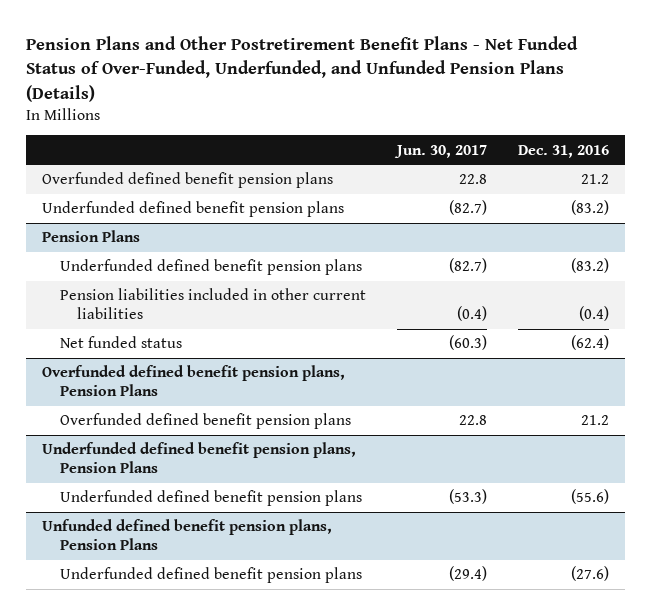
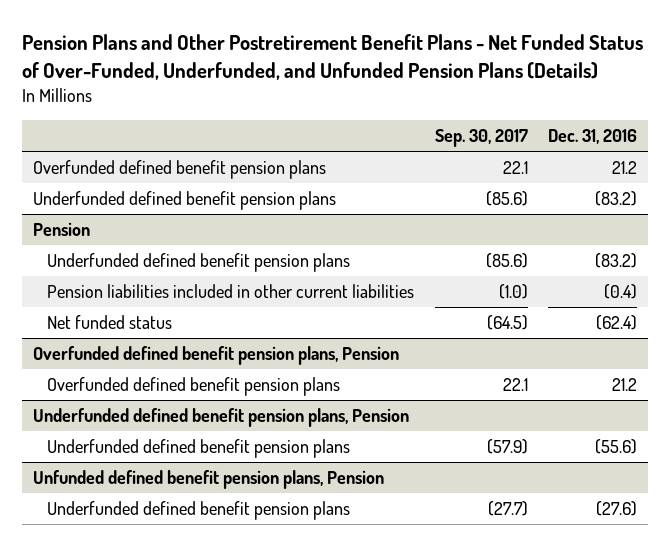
- | Jun. 30, 2017 | Dec. 31, 2016
+ | Sep. 30, 2017 | Dec. 31, 2016
- Pension Plans
+ Pension
- Overfunded defined benefit pension plans, Pension Plans
+ Overfunded defined benefit pension plans, Pension
- Underfunded defined benefit pension plans, Pension Plans
+ Underfunded defined benefit pension plans, Pension
- Unfunded defined benefit pension plans, Pension Plans
+ Unfunded defined benefit pension plans, Pension

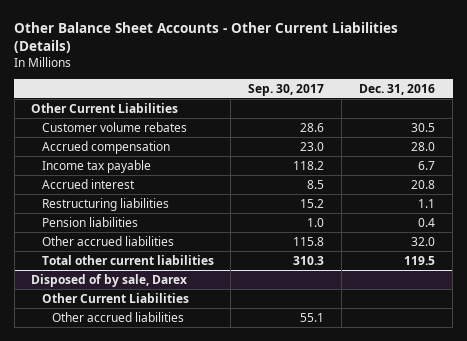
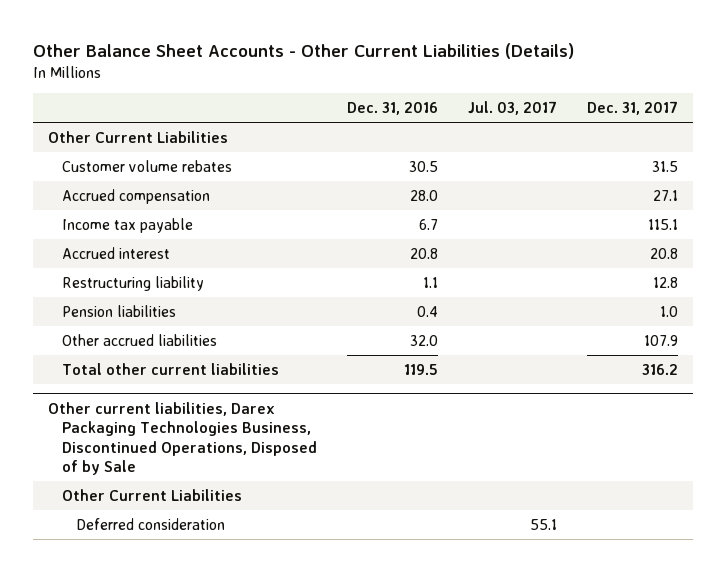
- | Sep. 30, 2017 | Dec. 31, 2016
+ | Dec. 31, 2016 | Jul. 03, 2017 | Dec. 31, 2017
- Restructuring liabilities | 15.2 | 1.1
+ Restructuring liability | 1.1 | | 12.8
- Disposed of by sale, Darex
+ Other current liabilities, Darex Packaging Technologies Business, Discontinued Operations, Disposed of by Sale
- Other accrued liabilities | 55.1 |
+ Deferred consideration | | 55.1 |

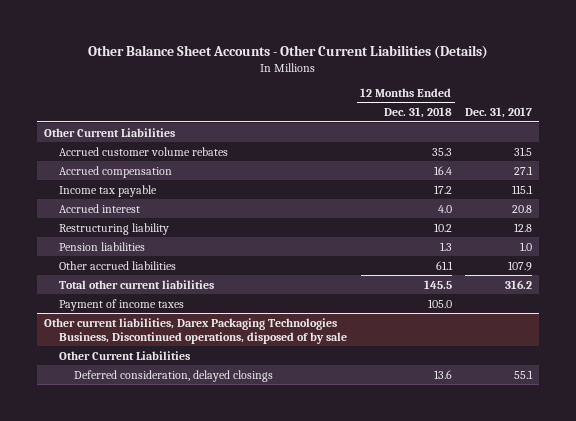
- | Dec. 31, 2016 | Jul. 03, 2017 | Dec. 31, 2017
+ | 12 Months Ended Dec. 31, 2018 | Dec. 31, 2017
- Customer volume rebates | 30.5 | | 31.5
+ Accrued customer volume rebates | 35.3 | 31.5
- Other current liabilities, Darex Packaging Technologies Business, Discontinued Operations, Disposed of by Sale
+ Payment of income taxes | 105.0 |
+ Other current liabilities, Darex Packaging Technologies Business, Discontinued operations, disposed of by sale
- Deferred consideration | | 55.1 |
+ Deferred consideration, delayed closings | 13.6 | 55.1

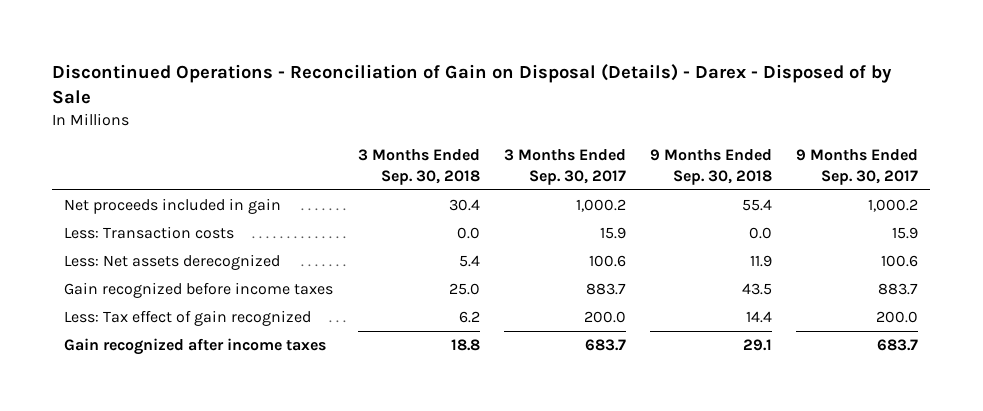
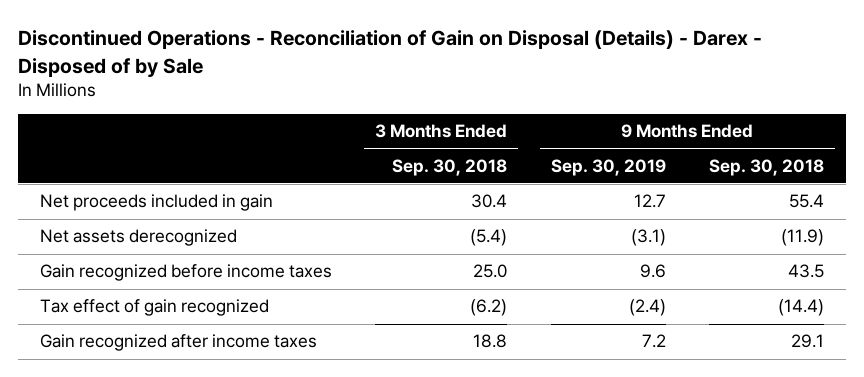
- | 3 Months Ended Sep. 30, 2018 | 3 Months Ended Sep. 30, 2017 | 9 Months Ended Sep. 30, 2018 | 9 Months Ended Sep. 30, 2017
+ | 3 Months Ended Sep. 30, 2018 | 9 Months Ended Sep. 30, 2019 | 9 Months Ended Sep. 30, 2018
- Less: Transaction costs | 0.0 | 15.9 | 0.0 | 15.9
- Less: Net assets derecognized | 5.4 | 100.6 | 11.9 | 100.6
+ Net assets derecognized | (5.4) | (3.1) | (11.9)
- Less: Tax effect of gain recognized | 6.2 | 200.0 | 14.4 | 200.0
+ Tax effect of gain recognized | (6.2) | (2.4) | (14.4)

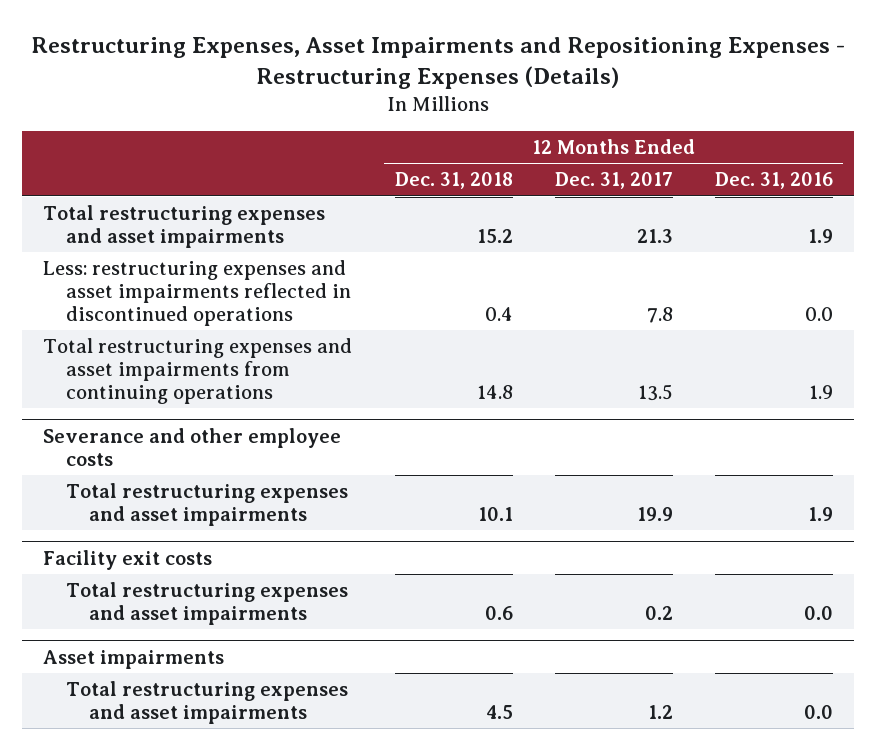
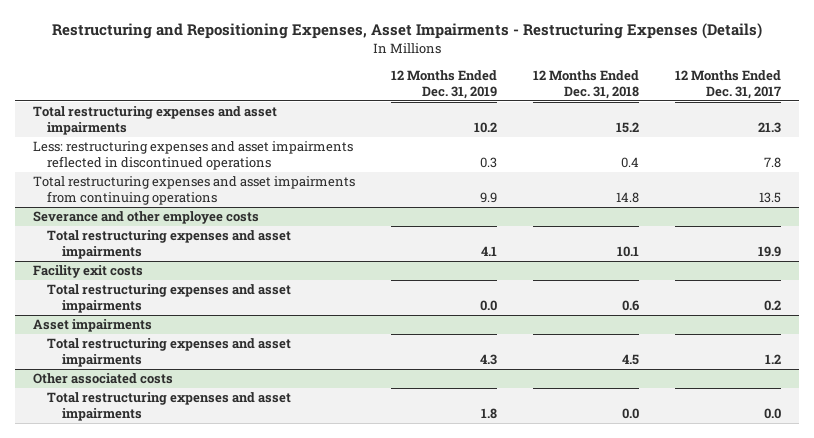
- Restructuring Expenses, Asset Impairments and Repositioning Expenses - Restructuring Expenses (Details)
+ Restructuring and Repositioning Expenses, Asset Impairments - Restructuring Expenses (Details)
- | 12 Months Ended Dec. 31, 2018 | 12 Months Ended Dec. 31, 2017 | 12 Months Ended Dec. 31, 2016
+ | 12 Months Ended Dec. 31, 2019 | 12 Months Ended Dec. 31, 2018 | 12 Months Ended Dec. 31, 2017
+ Other associated costs
+ Total restructuring expenses and asset impairments | 1.8 | 0.0 | 0.0

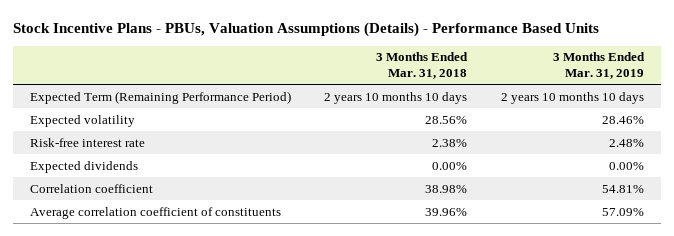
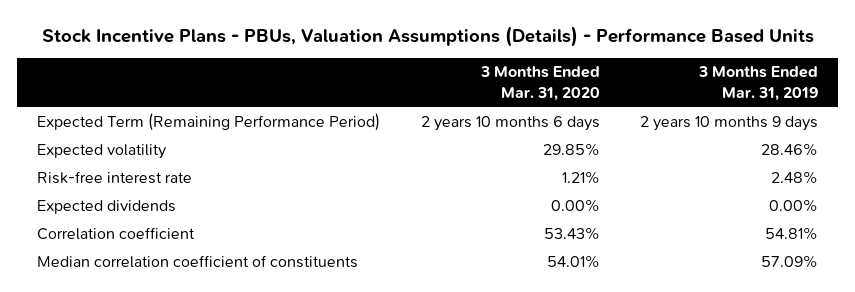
- | 3 Months Ended Mar. 31, 2018 | 3 Months Ended Mar. 31, 2019
+ | 3 Months Ended Mar. 31, 2020 | 3 Months Ended Mar. 31, 2019
- Expected Term (Remaining Performance Period) | 2 years 10 months 10 days | 2 years 10 months 10 days
+ Expected Term (Remaining Performance Period) | 2 years 10 months 6 days | 2 years 10 months 9 days
- Average correlation coefficient of constituents | 39.96% | 57.09%
+ Median correlation coefficient of constituents | 54.01% | 57.09%

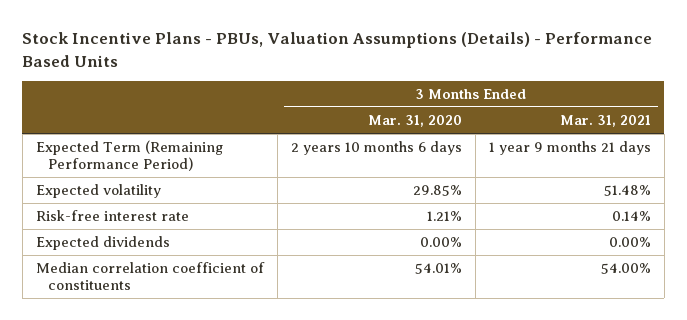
- | 3 Months Ended Mar. 31, 2020 | 3 Months Ended Mar. 31, 2019
+ | 3 Months Ended Mar. 31, 2020 | 3 Months Ended Mar. 31, 2021
- Correlation coefficient | 53.43% | 54.81%

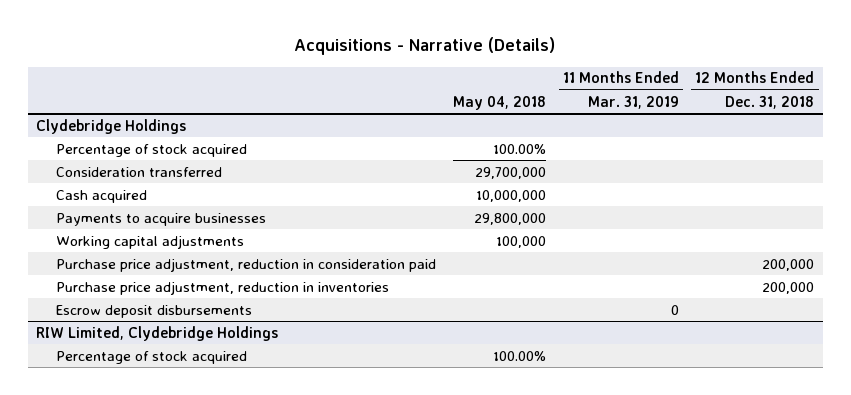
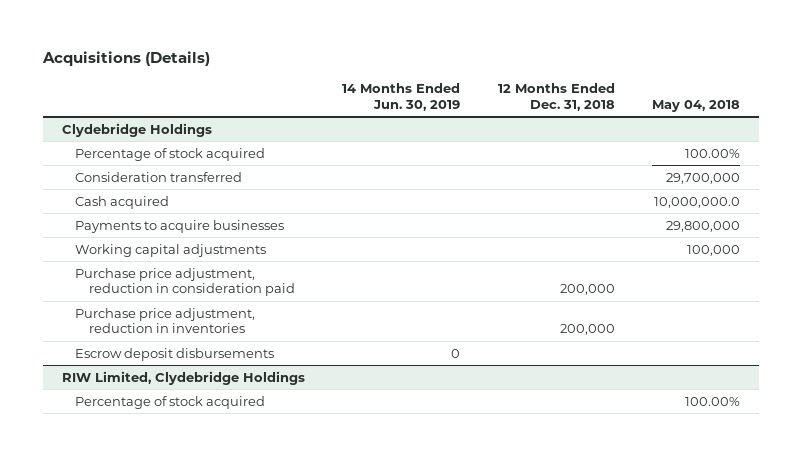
- Acquisitions - Narrative (Details)
+ Acquisitions (Details)
- | May 04, 2018 | 11 Months Ended Mar. 31, 2019 | 12 Months Ended Dec. 31, 2018
+ | 14 Months Ended Jun. 30, 2019 | 12 Months Ended Dec. 31, 2018 | May 04, 2018
@ Clydebridge Holdings
- Cash acquired | 10,000,000 | |
+ Cash acquired | | | 10,000,000.0

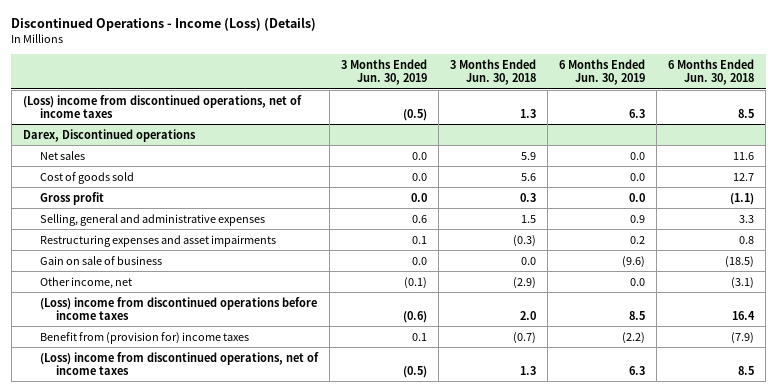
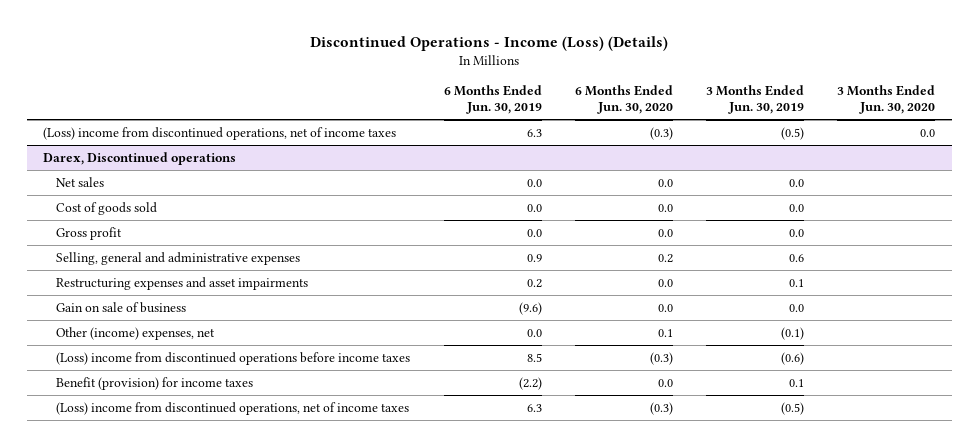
- | 3 Months Ended Jun. 30, 2019 | 3 Months Ended Jun. 30, 2018 | 6 Months Ended Jun. 30, 2019 | 6 Months Ended Jun. 30, 2018
+ | 6 Months Ended Jun. 30, 2019 | 6 Months Ended Jun. 30, 2020 | 3 Months Ended Jun. 30, 2019 | 3 Months Ended Jun. 30, 2020
@ Darex, Discontinued operations
- Other income, net | (0.1) | (2.9) | 0.0 | (3.1)
+ Other (income) expenses, net | 0.0 | 0.1 | (0.1) |
- Benefit from (provision for) income taxes | 0.1 | (0.7) | (2.2) | (7.9)
+ Benefit (provision) for income taxes | (2.2) | 0.0 | 0.1 |

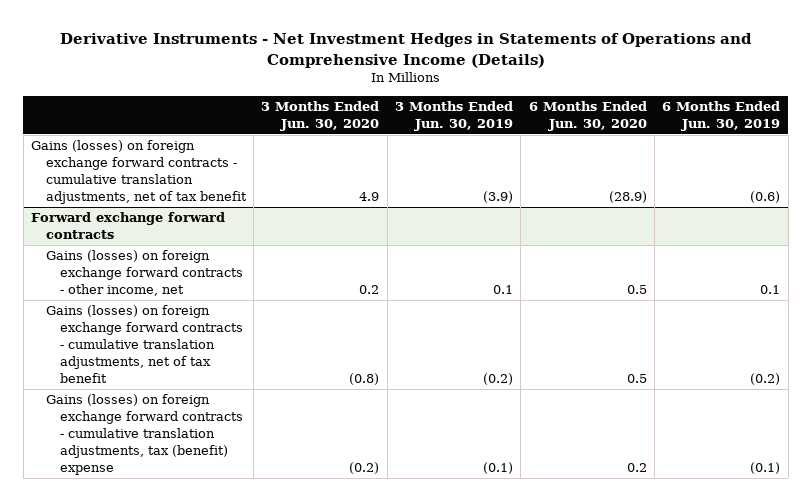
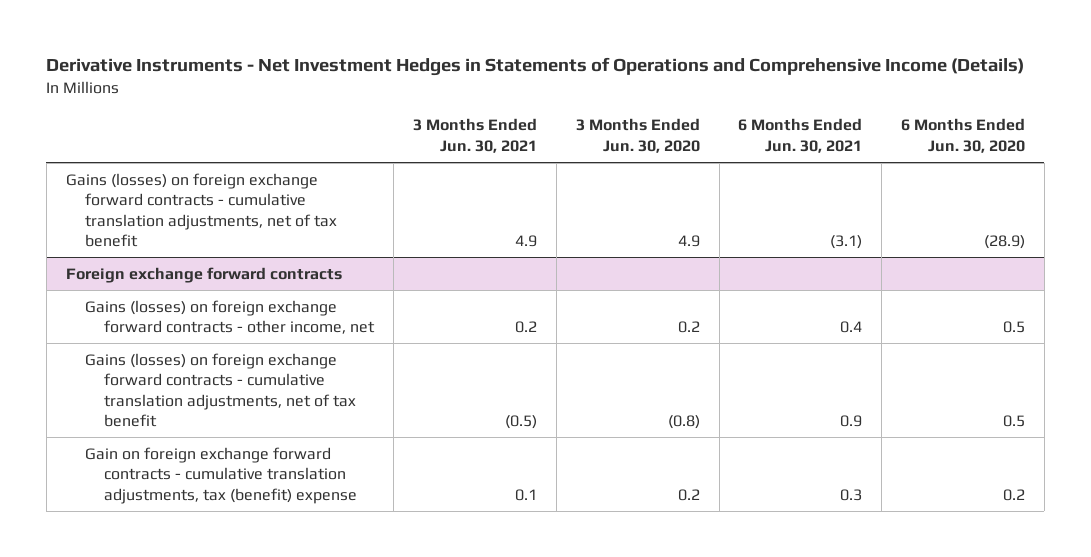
- | 3 Months Ended Jun. 30, 2020 | 3 Months Ended Jun. 30, 2019 | 6 Months Ended Jun. 30, 2020 | 6 Months Ended Jun. 30, 2019
+ | 3 Months Ended Jun. 30, 2021 | 3 Months Ended Jun. 30, 2020 | 6 Months Ended Jun. 30, 2021 | 6 Months Ended Jun. 30, 2020
- Forward exchange forward contracts
+ Foreign exchange forward contracts
- Gains (losses) on foreign exchange forward contracts - cumulative translation adjustments, tax (benefit) expense | (0.2) | (0.1) | 0.2 | (0.1)
+ Gain on foreign exchange forward contracts - cumulative translation adjustments, tax (benefit) expense | 0.1 | 0.2 | 0.3 | 0.2

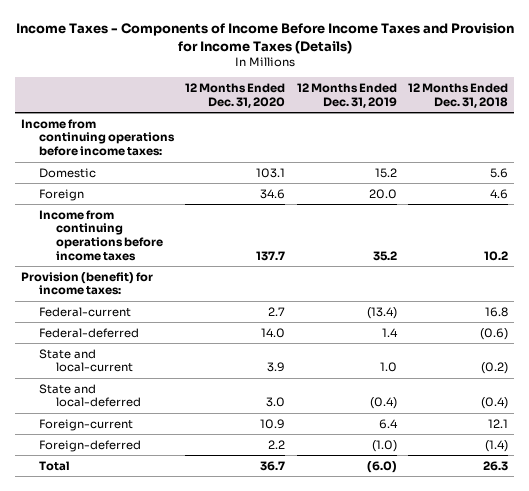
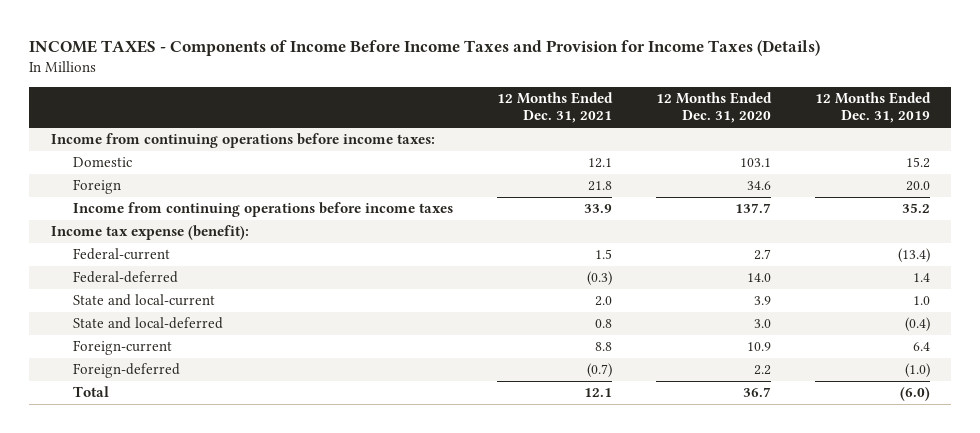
- Income Taxes - Components of Income Before Income Taxes and Provision for Income Taxes (Details)
+ INCOME TAXES - Components of Income Before Income Taxes and Provision for Income Taxes (Details)
- | 12 Months Ended Dec. 31, 2020 | 12 Months Ended Dec. 31, 2019 | 12 Months Ended Dec. 31, 2018
+ | 12 Months Ended Dec. 31, 2021 | 12 Months Ended Dec. 31, 2020 | 12 Months Ended Dec. 31, 2019
- Provision (benefit) for income taxes:
+ Income tax expense (benefit):

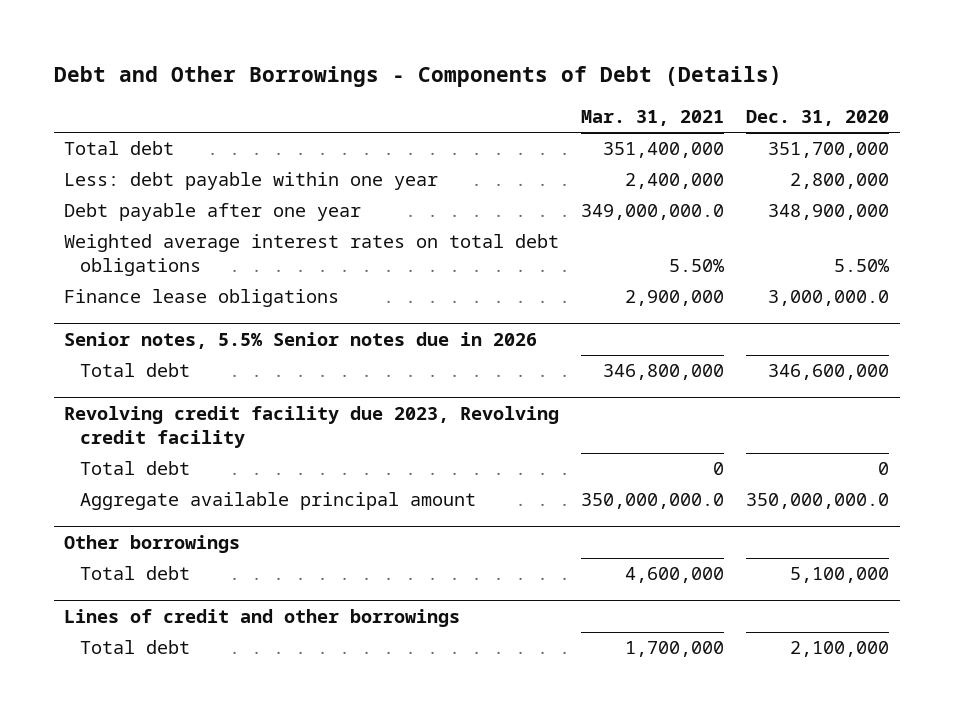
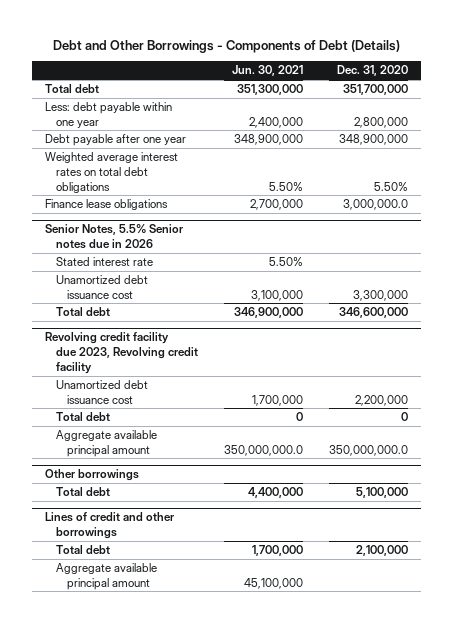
- | Mar. 31, 2021 | Dec. 31, 2020
+ | Jun. 30, 2021 | Dec. 31, 2020
- Senior notes, 5.5% Senior notes due in 2026
+ Senior Notes, 5.5% Senior notes due in 2026
+ Stated interest rate | 5.50% |
+ Unamortized debt issuance cost | 3,100,000 | 3,300,000
@ Revolving credit facility due 2023, Revolving credit facility
+ Unamortized debt issuance cost | 1,700,000 | 2,200,000
@ Lines of credit and other borrowings
+ Aggregate available principal amount | 45,100,000 |

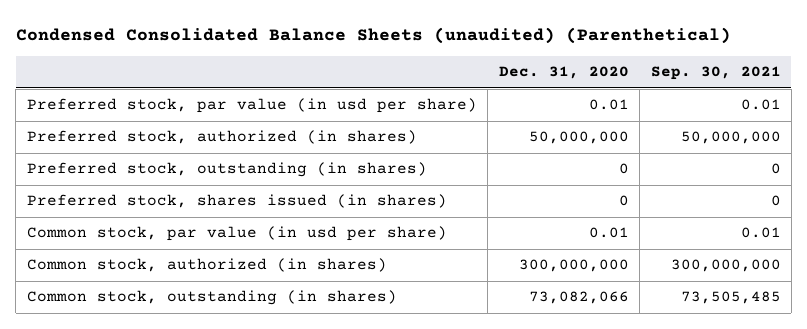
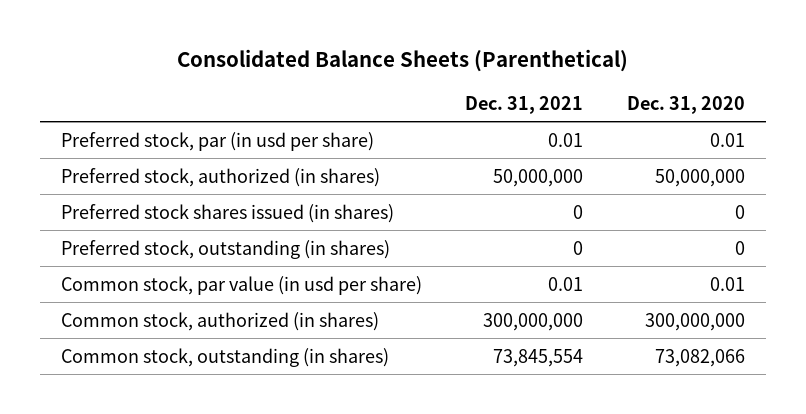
- Condensed Consolidated Balance Sheets (unaudited) (Parenthetical)
+ Consolidated Balance Sheets (Parenthetical)
- | Dec. 31, 2020 | Sep. 30, 2021
+ | Dec. 31, 2021 | Dec. 31, 2020
- Preferred stock, par value (in usd per share) | 0.01 | 0.01
+ Preferred stock, par (in usd per share) | 0.01 | 0.01
+ Preferred stock shares issued (in shares) | 0 | 0
- Preferred stock, shares issued (in shares) | 0 | 0

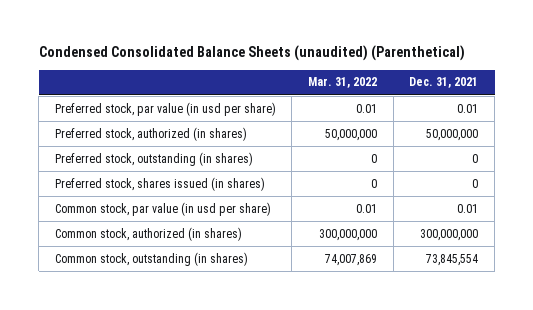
- Consolidated Balance Sheets (Parenthetical)
+ Condensed Consolidated Balance Sheets (unaudited) (Parenthetical)
- | Dec. 31, 2021 | Dec. 31, 2020
+ | Mar. 31, 2022 | Dec. 31, 2021
- Preferred stock, par (in usd per share) | 0.01 | 0.01
+ Preferred stock, par value (in usd per share) | 0.01 | 0.01
- Preferred stock shares issued (in shares) | 0 | 0
+ Preferred stock, shares issued (in shares) | 0 | 0

